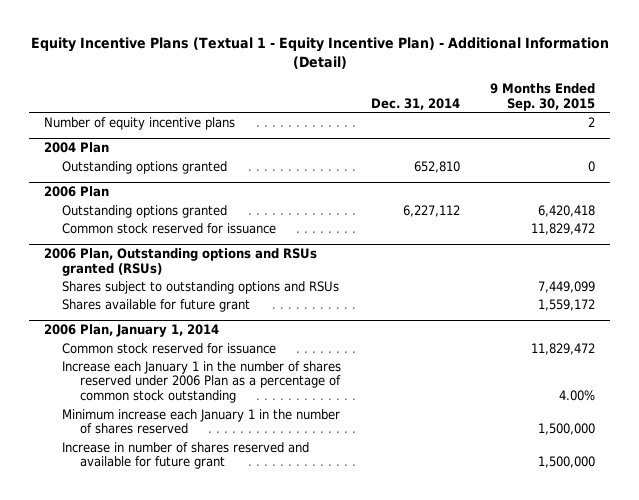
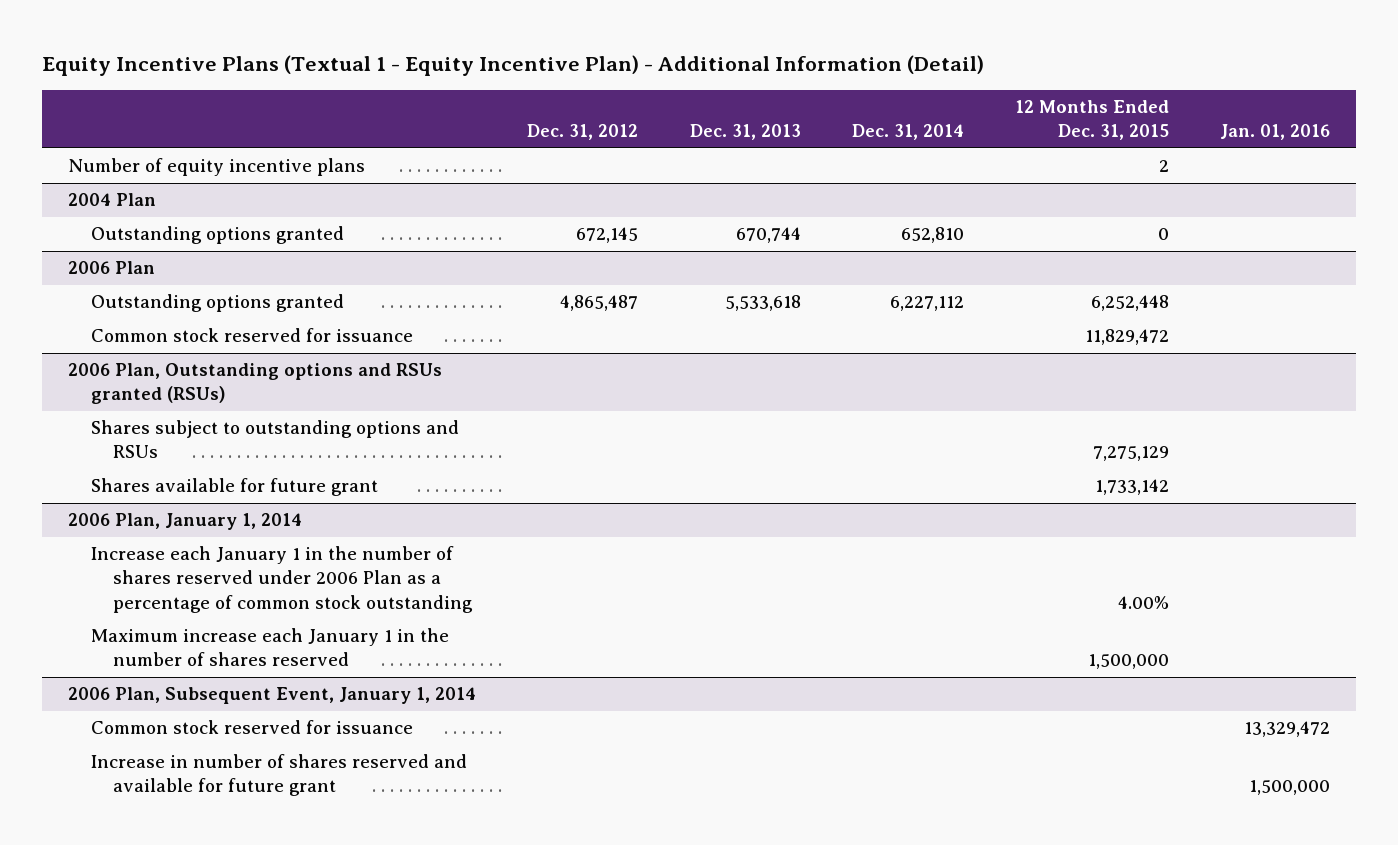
- | Dec. 31, 2014 | 9 Months Ended Sep. 30, 2015
+ | Dec. 31, 2012 | Dec. 31, 2013 | Dec. 31, 2014 | 12 Months Ended Dec. 31, 2015 | Jan. 01, 2016
@ 2006 Plan, January 1, 2014
- Common stock reserved for issuance | | 11,829,472
- Minimum increase each January 1 in the number of shares reserved | | 1,500,000
- Increase in number of shares reserved and available for future grant | | 1,500,000
+ Maximum increase each January 1 in the number of shares reserved | | | | 1,500,000 |
+ 2006 Plan, Subsequent Event, January 1, 2014
+ Common stock reserved for issuance | | | | | 13,329,472
+ Increase in number of shares reserved and available for future grant | | | | | 1,500,000

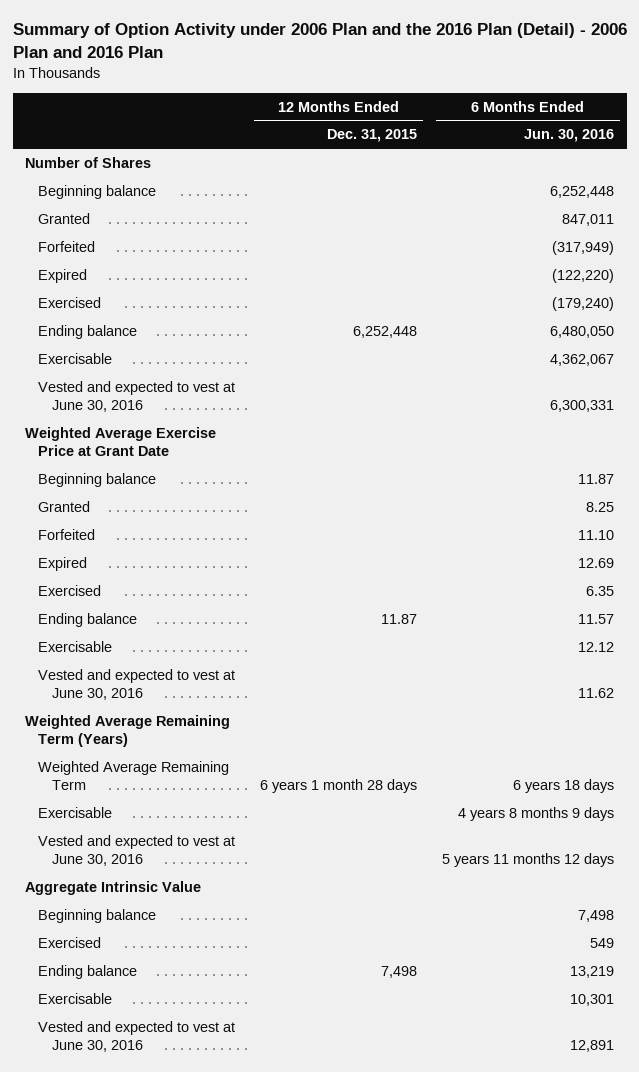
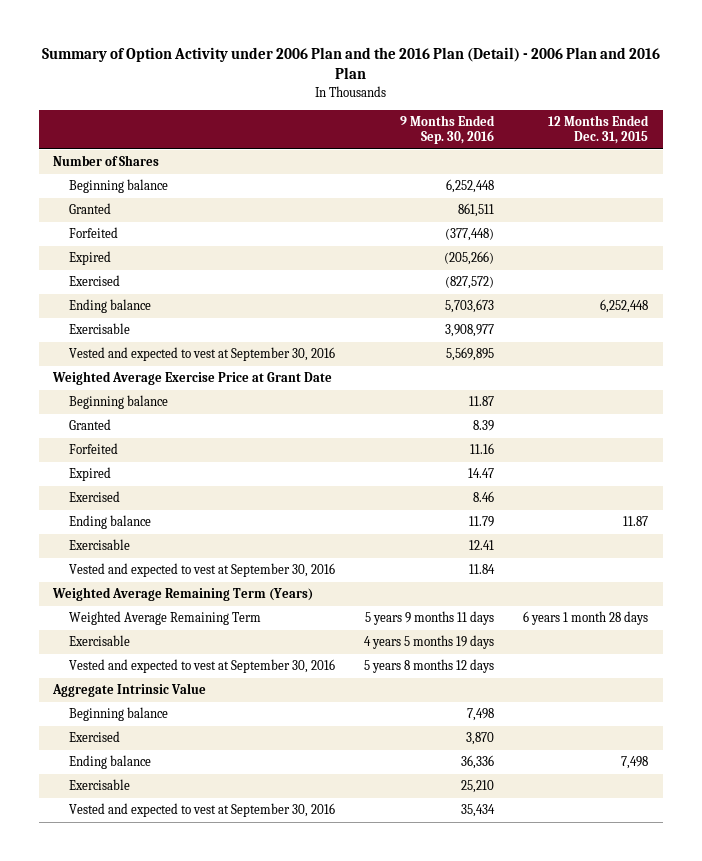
- | 12 Months Ended Dec. 31, 2015 | 6 Months Ended Jun. 30, 2016
+ | 9 Months Ended Sep. 30, 2016 | 12 Months Ended Dec. 31, 2015
- Vested and expected to vest at June 30, 2016 | | 6,300,331
+ Vested and expected to vest at September 30, 2016 | 5,569,895 |
- Vested and expected to vest at June 30, 2016 | | 11.62
+ Vested and expected to vest at September 30, 2016 | 11.84 |
- Vested and expected to vest at June 30, 2016 | | 5 years 11 months 12 days
+ Vested and expected to vest at September 30, 2016 | 5 years 8 months 12 days |
- Vested and expected to vest at June 30, 2016 | | 12,891
+ Vested and expected to vest at September 30, 2016 | 35,434 |

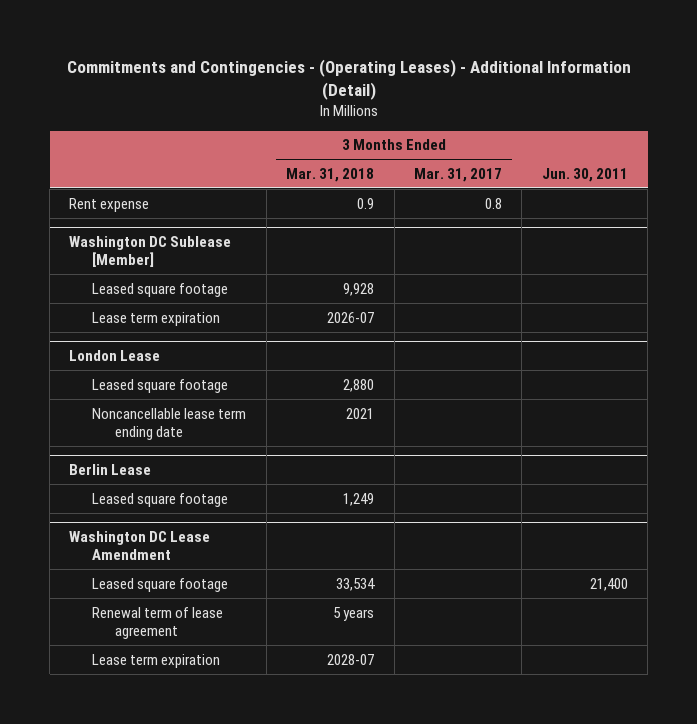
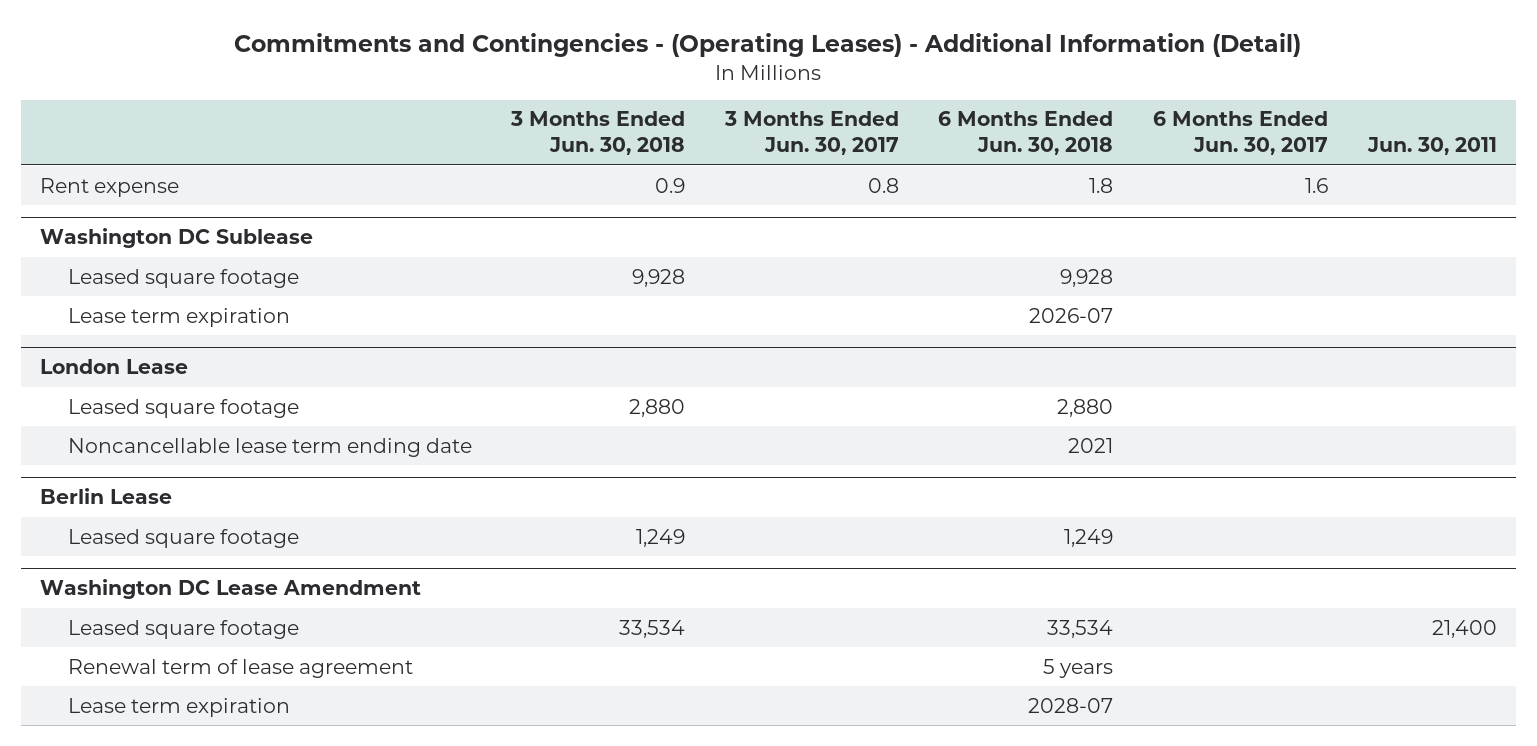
- | 3 Months Ended Mar. 31, 2018 | 3 Months Ended Mar. 31, 2017 | Jun. 30, 2011
+ | 3 Months Ended Jun. 30, 2018 | 3 Months Ended Jun. 30, 2017 | 6 Months Ended Jun. 30, 2018 | 6 Months Ended Jun. 30, 2017 | Jun. 30, 2011
- Washington DC Sublease [Member]
+ Washington DC Sublease

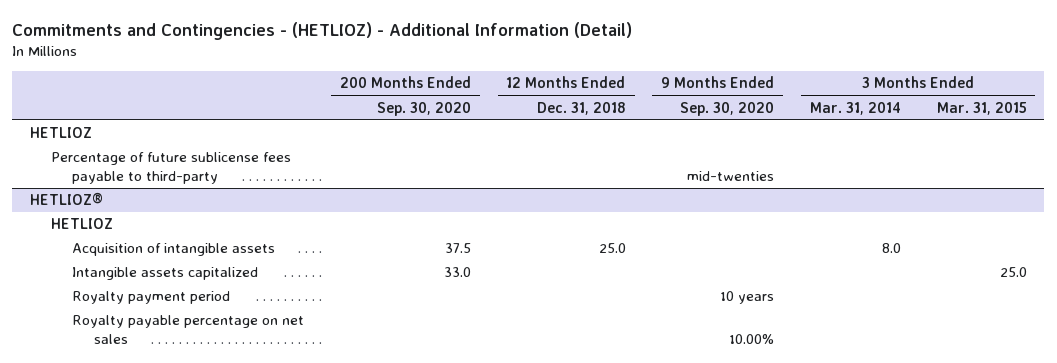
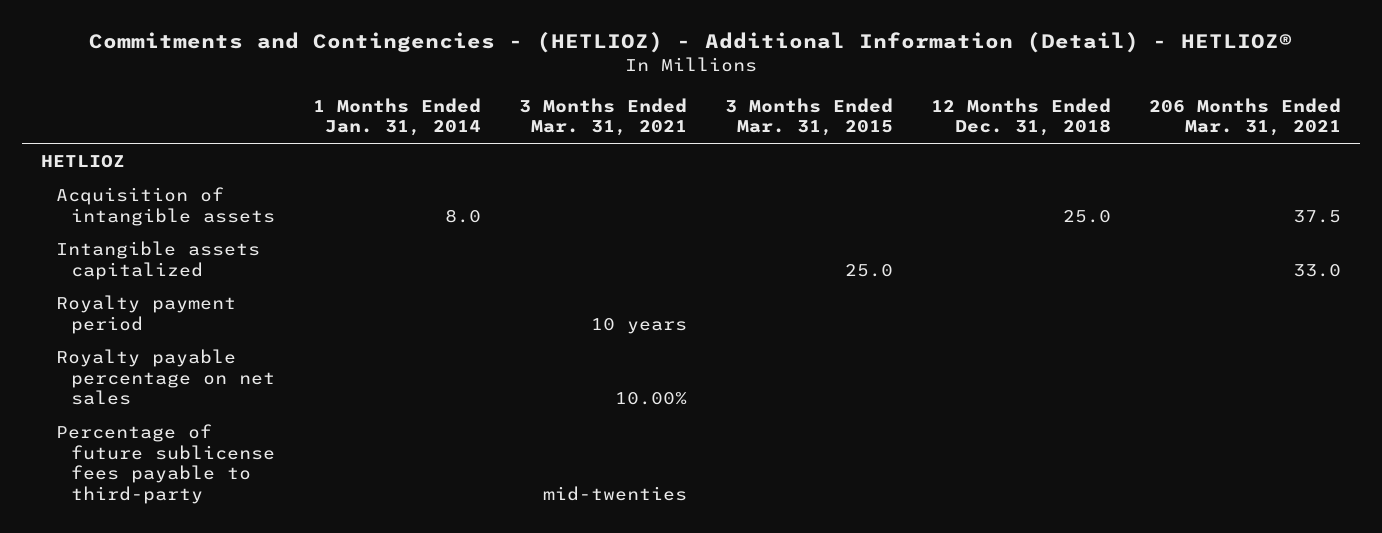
- Commitments and Contingencies - (HETLIOZ) - Additional Information (Detail)
+ Commitments and Contingencies - (HETLIOZ) - Additional Information (Detail) - HETLIOZ®
- | 200 Months Ended Sep. 30, 2020 | 12 Months Ended Dec. 31, 2018 | 9 Months Ended Sep. 30, 2020 | 3 Months Ended Mar. 31, 2014 | 3 Months Ended Mar. 31, 2015
+ | 1 Months Ended Jan. 31, 2014 | 3 Months Ended Mar. 31, 2021 | 3 Months Ended Mar. 31, 2015 | 12 Months Ended Dec. 31, 2018 | 206 Months Ended Mar. 31, 2021
+ Acquisition of intangible assets | 8.0 | | | 25.0 | 37.5
+ Intangible assets capitalized | | | 25.0 | | 33.0
+ Royalty payment period | | 10 years | | |
+ Royalty payable percentage on net sales | | 10.00% | | |
- HETLIOZ®
- HETLIOZ
- Acquisition of intangible assets | 37.5 | 25.0 | | 8.0 |
- Intangible assets capitalized | 33.0 | | | | 25.0
- Royalty payment period | | | 10 years | |
- Royalty payable percentage on net sales | | | 10.00% | |

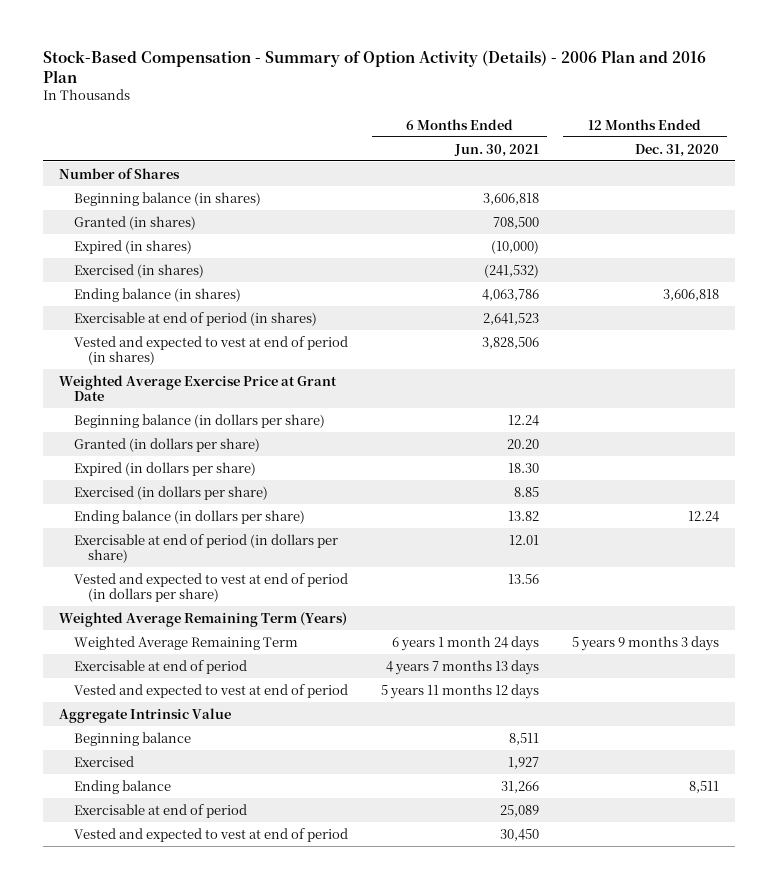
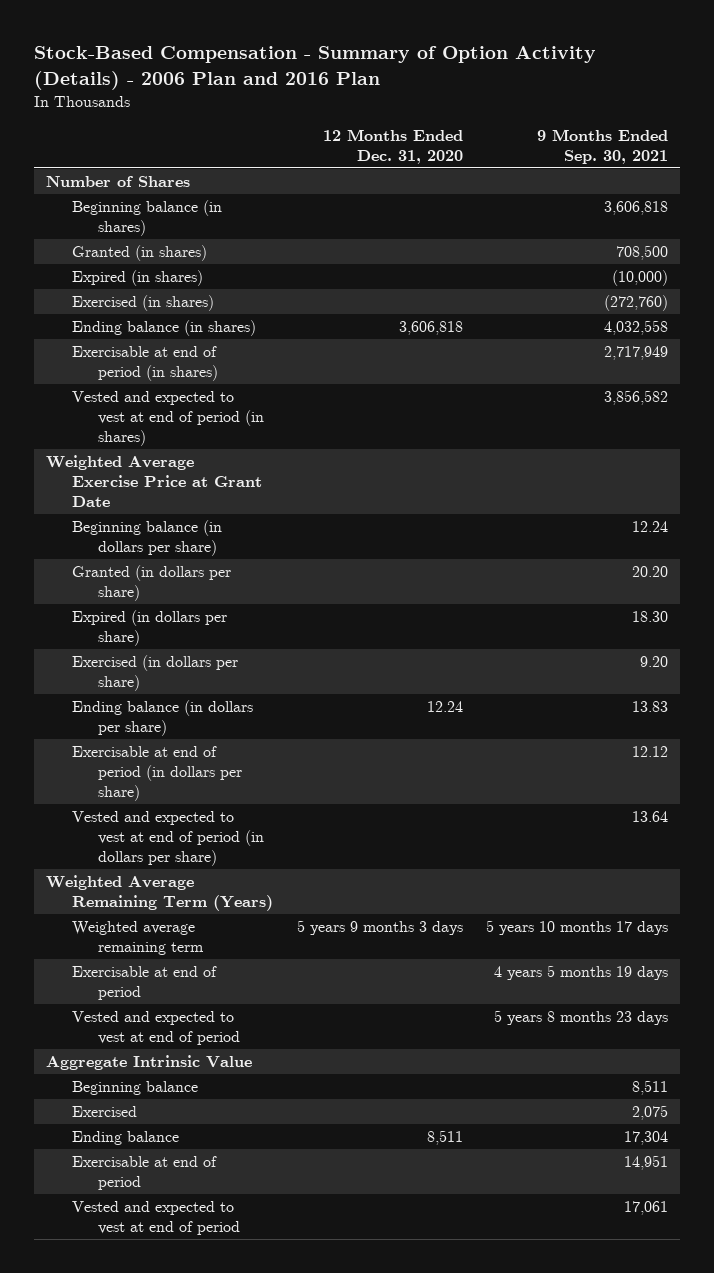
- | 6 Months Ended Jun. 30, 2021 | 12 Months Ended Dec. 31, 2020
+ | 12 Months Ended Dec. 31, 2020 | 9 Months Ended Sep. 30, 2021
- Weighted Average Remaining Term | 6 years 1 month 24 days | 5 years 9 months 3 days
+ Weighted average remaining term | 5 years 9 months 3 days | 5 years 10 months 17 days

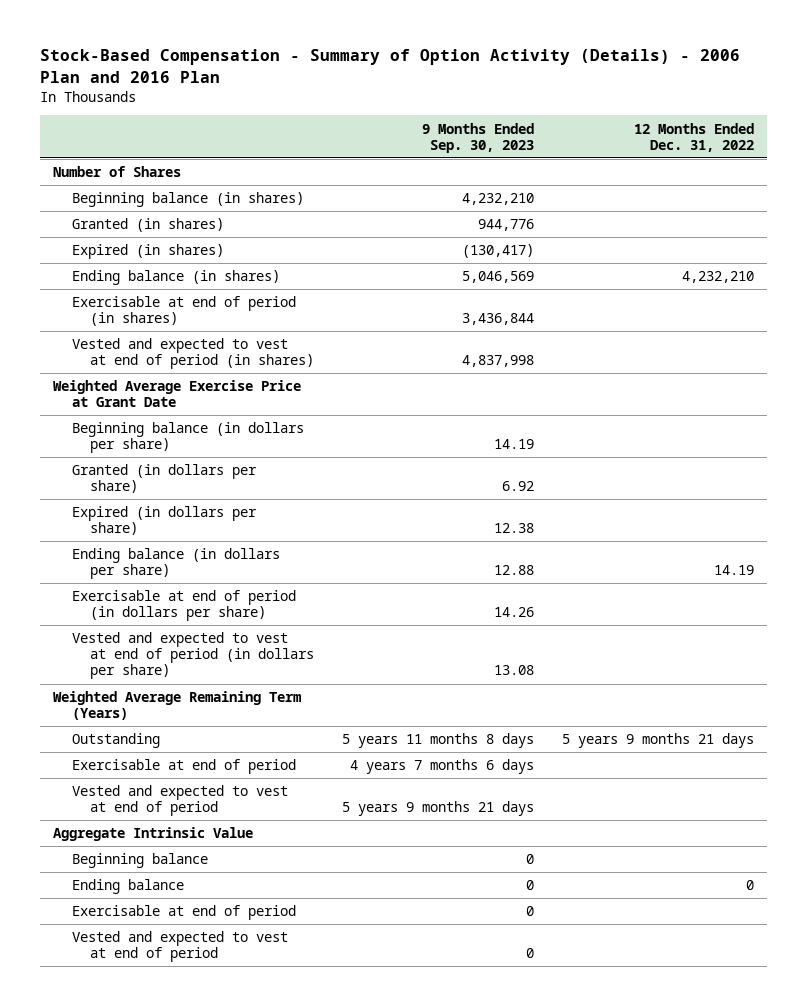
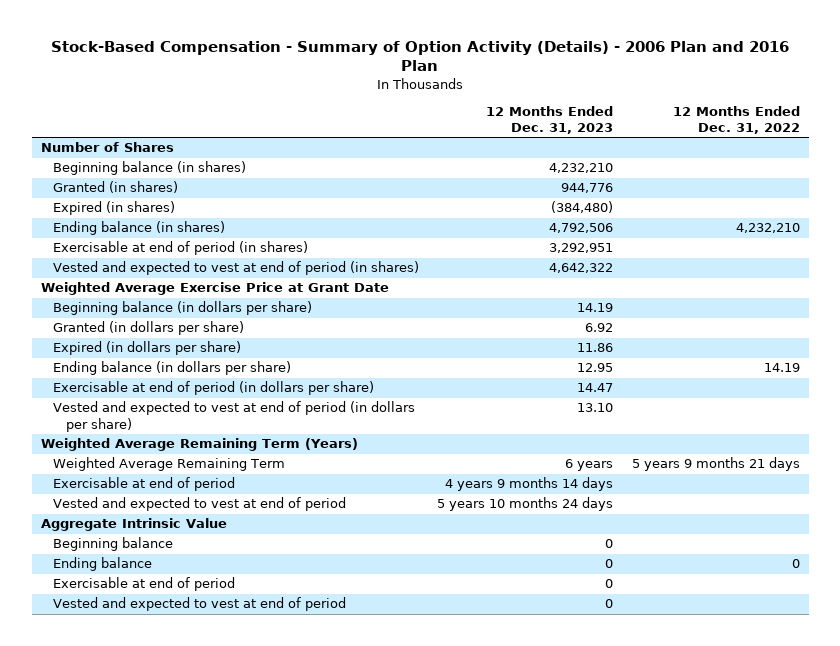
- | 9 Months Ended Sep. 30, 2023 | 12 Months Ended Dec. 31, 2022
+ | 12 Months Ended Dec. 31, 2023 | 12 Months Ended Dec. 31, 2022
- Outstanding | 5 years 11 months 8 days | 5 years 9 months 21 days
+ Weighted Average Remaining Term | 6 years | 5 years 9 months 21 days

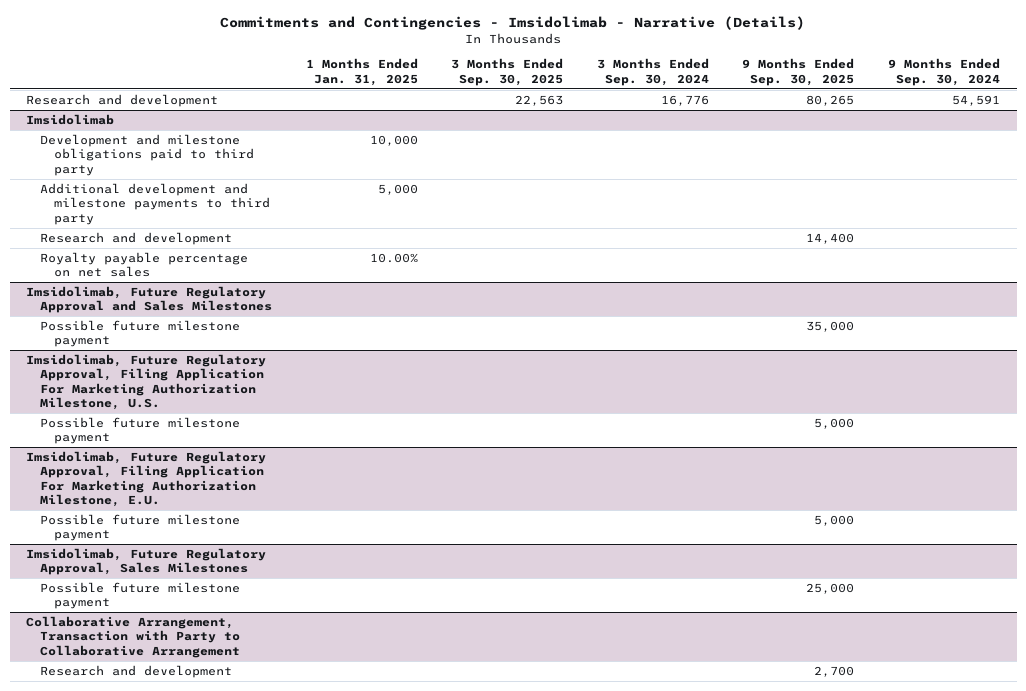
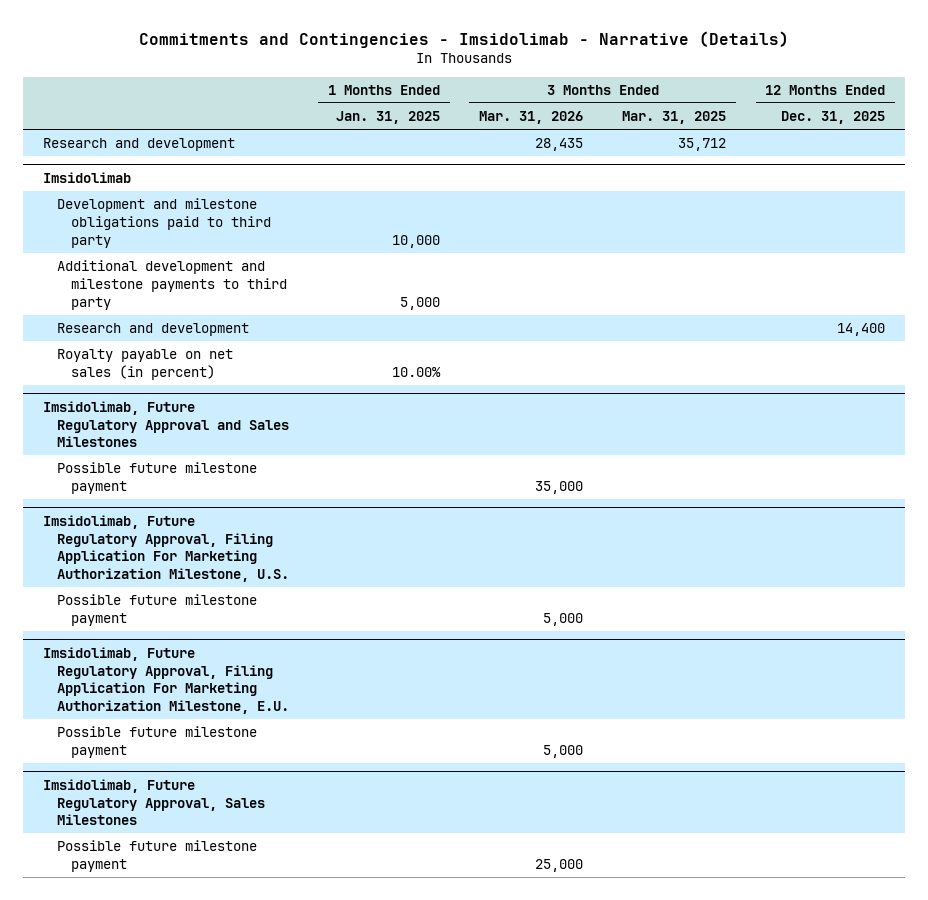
- | 1 Months Ended Jan. 31, 2025 | 3 Months Ended Sep. 30, 2025 | 3 Months Ended Sep. 30, 2024 | 9 Months Ended Sep. 30, 2025 | 9 Months Ended Sep. 30, 2024
+ | 1 Months Ended Jan. 31, 2025 | 3 Months Ended Mar. 31, 2026 | 3 Months Ended Mar. 31, 2025 | 12 Months Ended Dec. 31, 2025
@ Imsidolimab
- Royalty payable percentage on net sales | 10.00% | | | |
+ Royalty payable on net sales (in percent) | 10.00% | | |
- Collaborative Arrangement, Transaction with Party to Collaborative Arrangement
- Research and development | | | | 2,700 |

